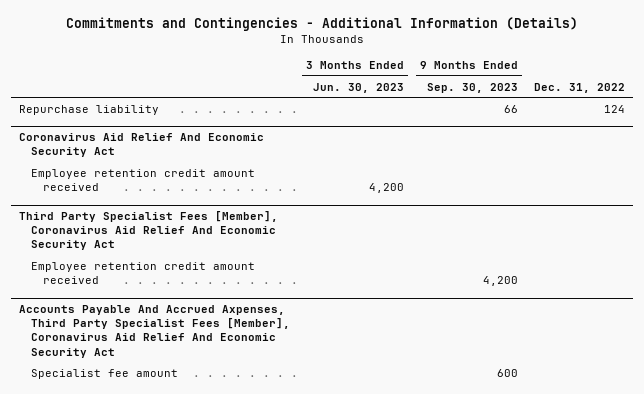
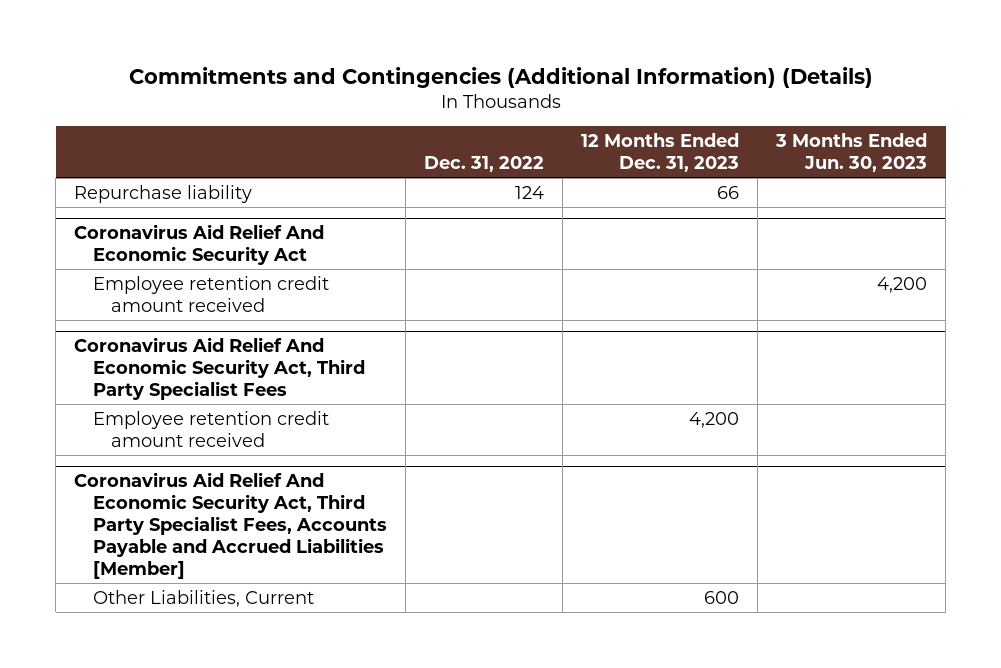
- Commitments and Contingencies - Additional Information (Details)
+ Commitments and Contingencies (Additional Information) (Details)
- | 3 Months Ended Jun. 30, 2023 | 9 Months Ended Sep. 30, 2023 | Dec. 31, 2022
+ | Dec. 31, 2022 | 12 Months Ended Dec. 31, 2023 | 3 Months Ended Jun. 30, 2023
- Third Party Specialist Fees [Member], Coronavirus Aid Relief And Economic Security Act
+ Coronavirus Aid Relief And Economic Security Act, Third Party Specialist Fees
- Accounts Payable And Accrued Axpenses, Third Party Specialist Fees [Member], Coronavirus Aid Relief And Economic Security Act
- Specialist fee amount | | 600 |
+ Coronavirus Aid Relief And Economic Security Act, Third Party Specialist Fees, Accounts Payable and Accrued Liabilities [Member]
+ Other Liabilities, Current | | 600 |

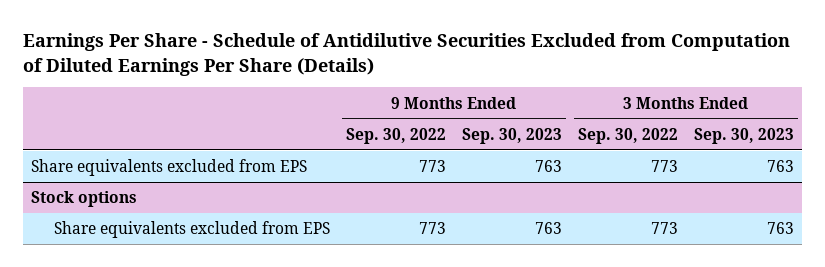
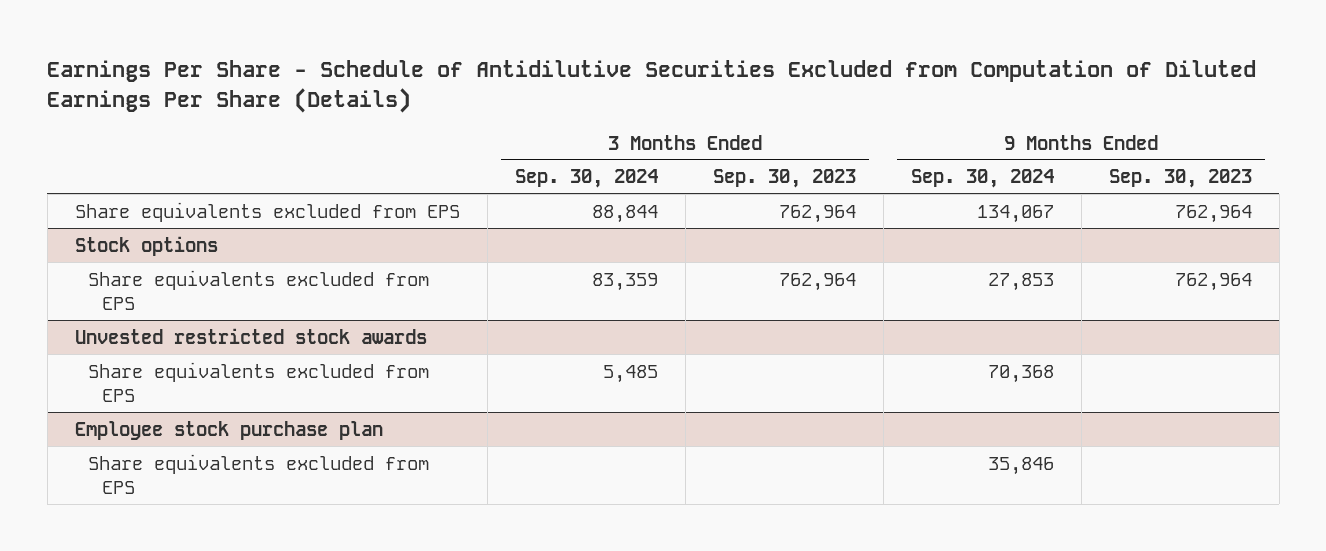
- | 9 Months Ended Sep. 30, 2022 | 9 Months Ended Sep. 30, 2023 | 3 Months Ended Sep. 30, 2022 | 3 Months Ended Sep. 30, 2023
+ | 3 Months Ended Sep. 30, 2024 | 3 Months Ended Sep. 30, 2023 | 9 Months Ended Sep. 30, 2024 | 9 Months Ended Sep. 30, 2023
- Share equivalents excluded from EPS | 773 | 763 | 773 | 763
+ Share equivalents excluded from EPS | 88,844 | 762,964 | 134,067 | 762,964
@ Stock options
- Share equivalents excluded from EPS | 773 | 763 | 773 | 763
+ Share equivalents excluded from EPS | 83,359 | 762,964 | 27,853 | 762,964
+ Unvested restricted stock awards
+ Share equivalents excluded from EPS | 5,485 | | 70,368 |
+ Employee stock purchase plan
+ Share equivalents excluded from EPS | | | 35,846 |

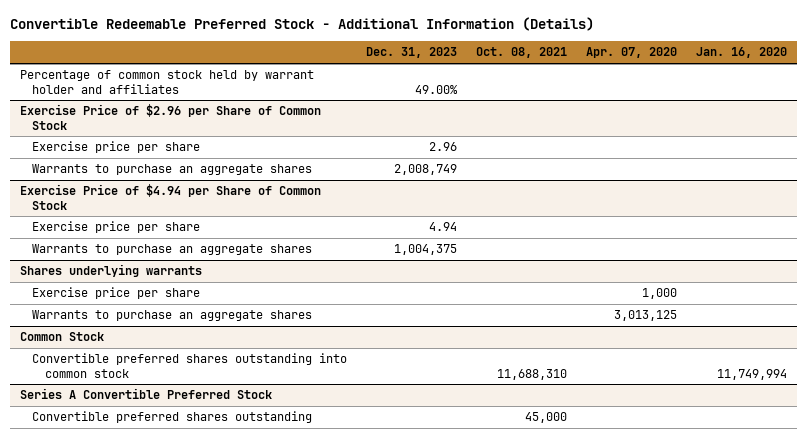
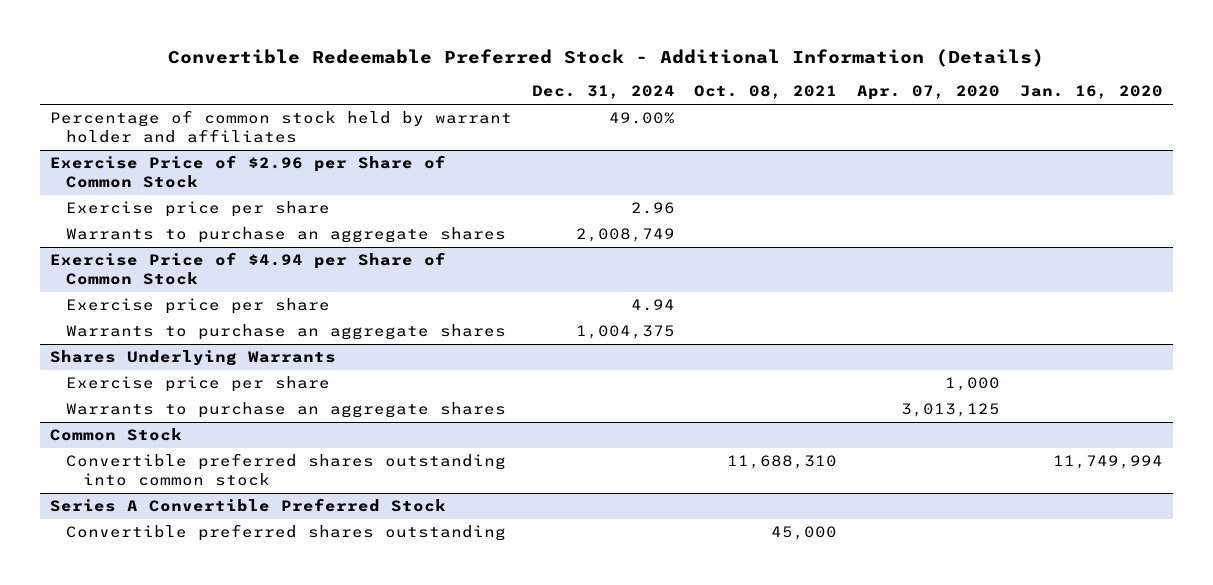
- | Dec. 31, 2023 | Oct. 08, 2021 | Apr. 07, 2020 | Jan. 16, 2020
+ | Dec. 31, 2024 | Oct. 08, 2021 | Apr. 07, 2020 | Jan. 16, 2020
- Shares underlying warrants
+ Shares Underlying Warrants

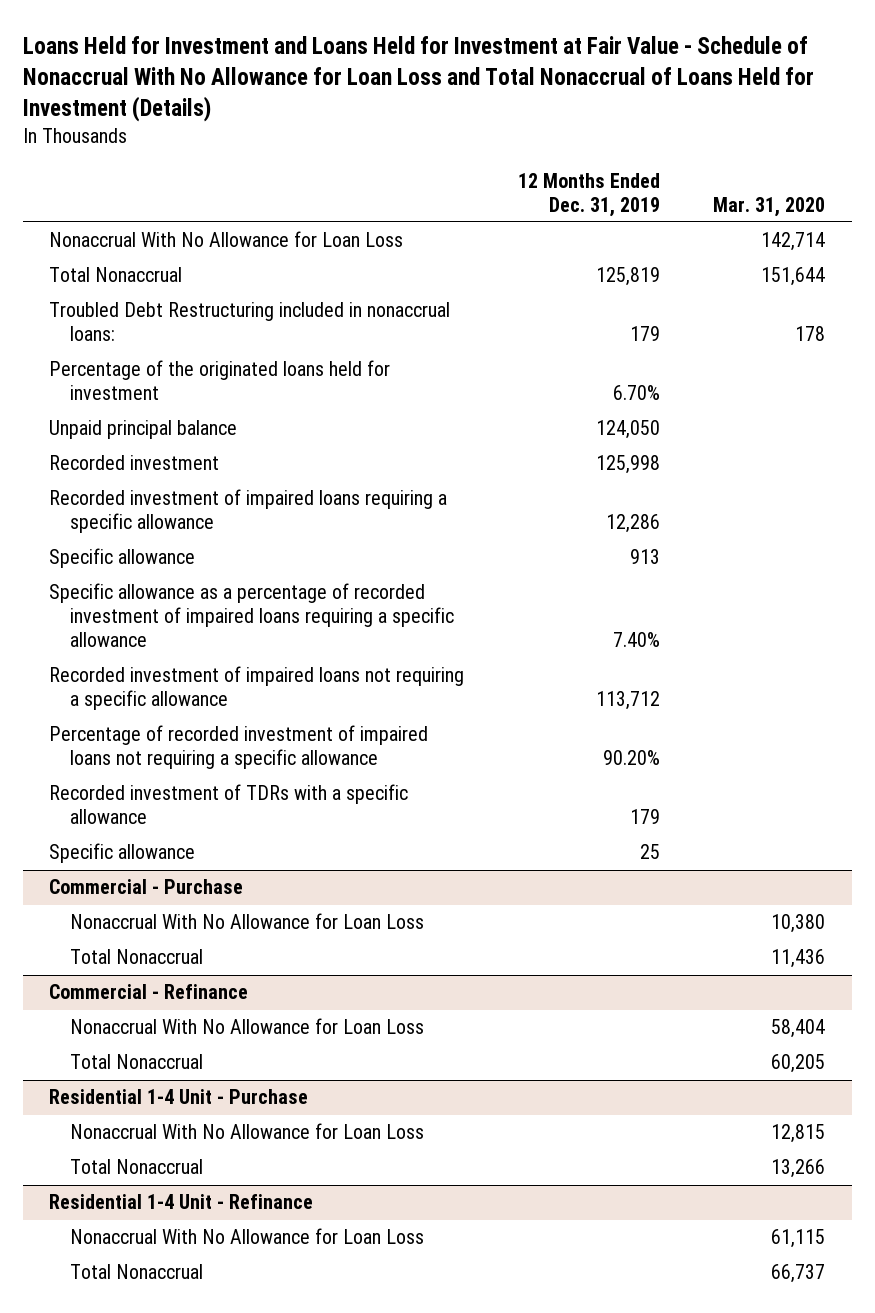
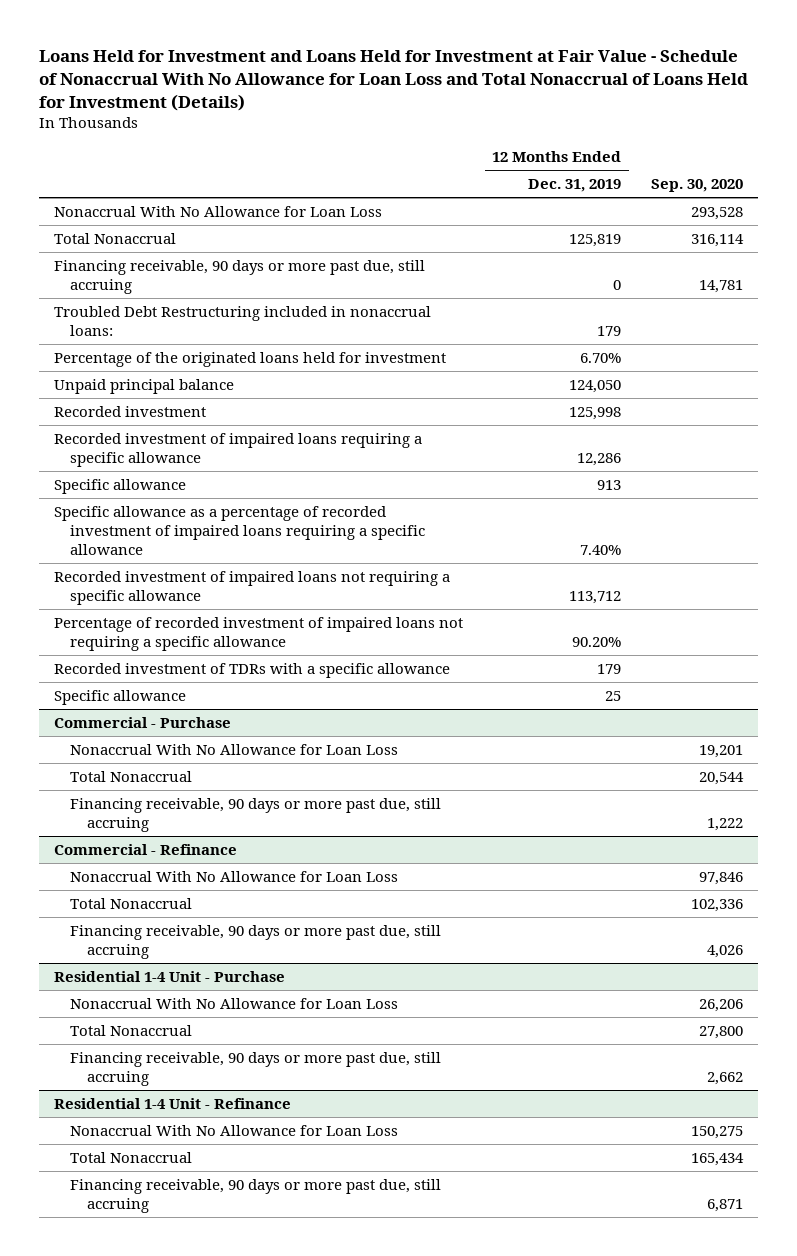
- | 12 Months Ended Dec. 31, 2019 | Mar. 31, 2020
+ | 12 Months Ended Dec. 31, 2019 | Sep. 30, 2020
+ Financing receivable, 90 days or more past due, still accruing | 0 | 14,781
@ Commercial - Purchase
+ Financing receivable, 90 days or more past due, still accruing | | 1,222
@ Commercial - Refinance
+ Financing receivable, 90 days or more past due, still accruing | | 4,026
@ Residential 1-4 Unit - Purchase
+ Financing receivable, 90 days or more past due, still accruing | | 2,662
@ Residential 1-4 Unit - Refinance
+ Financing receivable, 90 days or more past due, still accruing | | 6,871

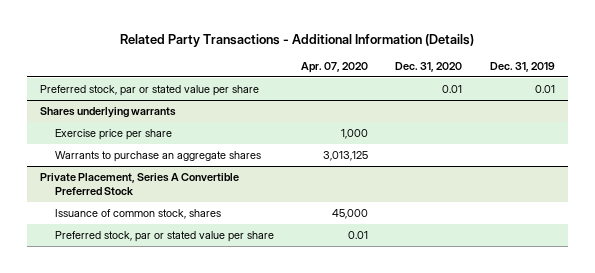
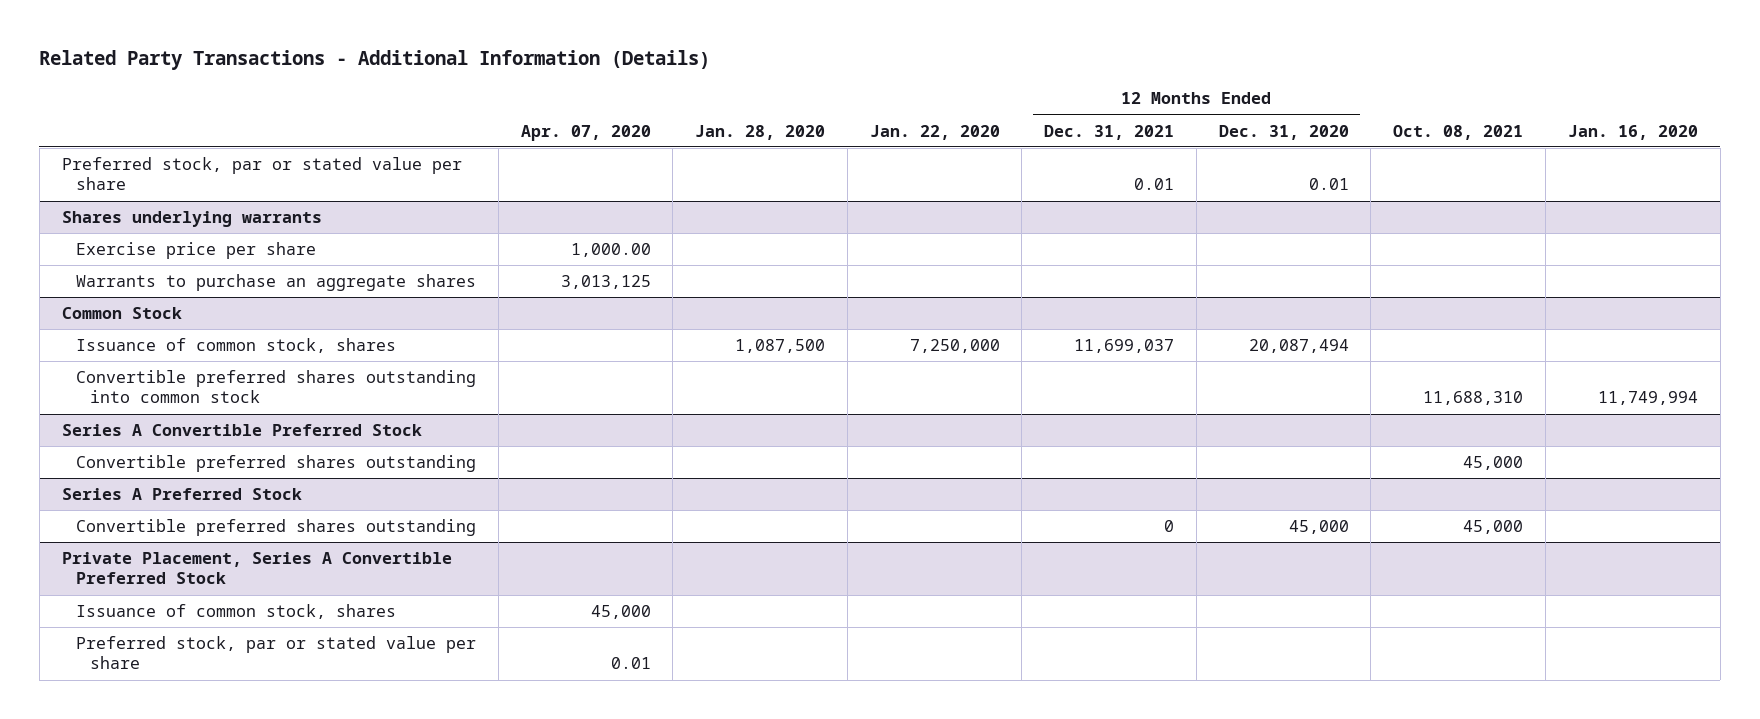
- | Apr. 07, 2020 | Dec. 31, 2020 | Dec. 31, 2019
+ | Apr. 07, 2020 | Jan. 28, 2020 | Jan. 22, 2020 | 12 Months Ended Dec. 31, 2021 | 12 Months Ended Dec. 31, 2020 | Oct. 08, 2021 | Jan. 16, 2020
@ Shares underlying warrants
- Exercise price per share | 1,000 | |
+ Exercise price per share | 1,000.00 | | | | | |
+ Common Stock
+ Issuance of common stock, shares | | 1,087,500 | 7,250,000 | 11,699,037 | 20,087,494 | |
+ Convertible preferred shares outstanding into common stock | | | | | | 11,688,310 | 11,749,994
+ Series A Convertible Preferred Stock
+ Convertible preferred shares outstanding | | | | | | 45,000 |
+ Series A Preferred Stock
+ Convertible preferred shares outstanding | | | | 0 | 45,000 | 45,000 |

